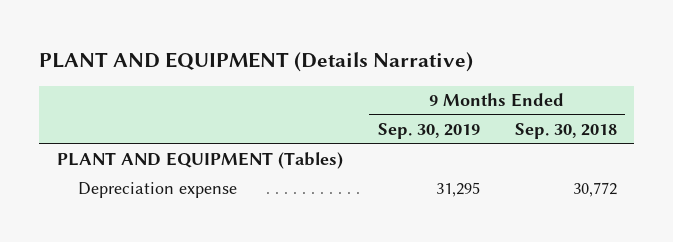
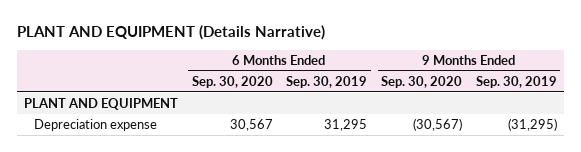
- | 9 Months Ended Sep. 30, 2019 | 9 Months Ended Sep. 30, 2018
+ | 6 Months Ended Sep. 30, 2020 | 6 Months Ended Sep. 30, 2019 | 9 Months Ended Sep. 30, 2020 | 9 Months Ended Sep. 30, 2019
- PLANT AND EQUIPMENT (Tables)
- Depreciation expense | 31,295 | 30,772
+ PLANT AND EQUIPMENT
+ Depreciation expense | 30,567 | 31,295 | (30,567) | (31,295)

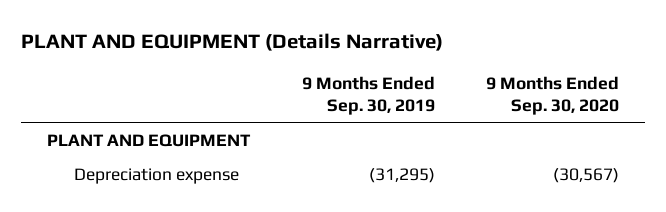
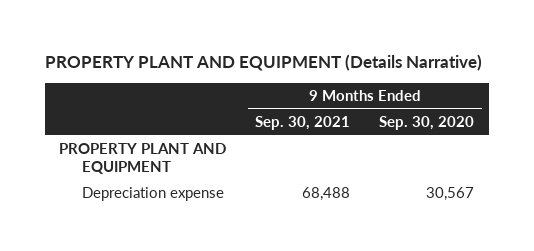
- PLANT AND EQUIPMENT (Details Narrative)
+ PROPERTY PLANT AND EQUIPMENT (Details Narrative)
- | 9 Months Ended Sep. 30, 2019 | 9 Months Ended Sep. 30, 2020
+ | 9 Months Ended Sep. 30, 2021 | 9 Months Ended Sep. 30, 2020
- PLANT AND EQUIPMENT
- Depreciation expense | (31,295) | (30,567)
+ PROPERTY PLANT AND EQUIPMENT
+ Depreciation expense | 68,488 | 30,567

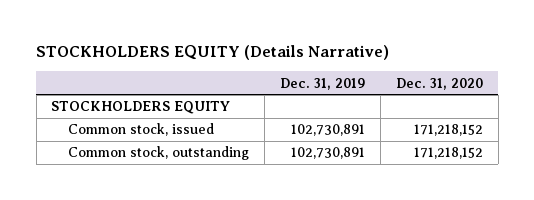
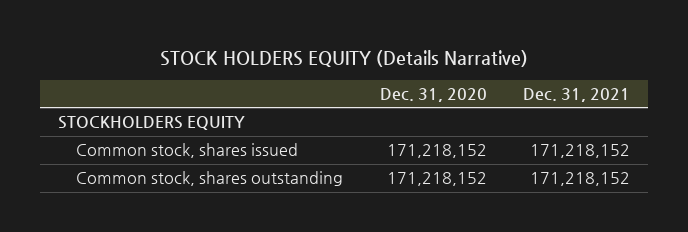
- STOCKHOLDERS EQUITY (Details Narrative)
+ STOCK HOLDERS EQUITY (Details Narrative)
- | Dec. 31, 2019 | Dec. 31, 2020
+ | Dec. 31, 2020 | Dec. 31, 2021
- Common stock, issued | 102,730,891 | 171,218,152
- Common stock, outstanding | 102,730,891 | 171,218,152
+ Common stock, shares issued | 171,218,152 | 171,218,152
+ Common stock, shares outstanding | 171,218,152 | 171,218,152

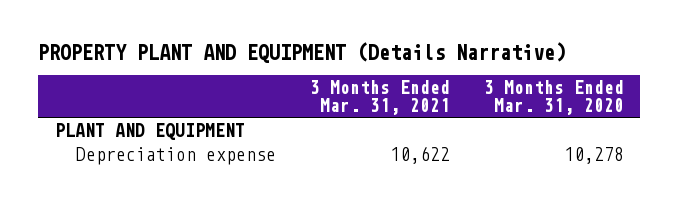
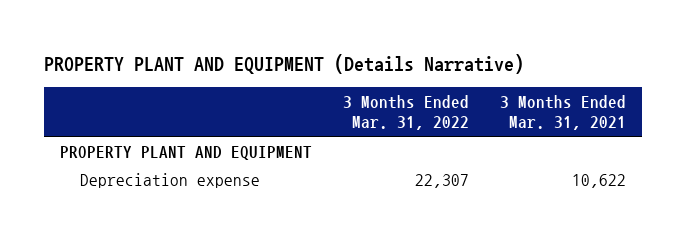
- | 3 Months Ended Mar. 31, 2021 | 3 Months Ended Mar. 31, 2020
+ | 3 Months Ended Mar. 31, 2022 | 3 Months Ended Mar. 31, 2021
- PLANT AND EQUIPMENT
+ PROPERTY PLANT AND EQUIPMENT

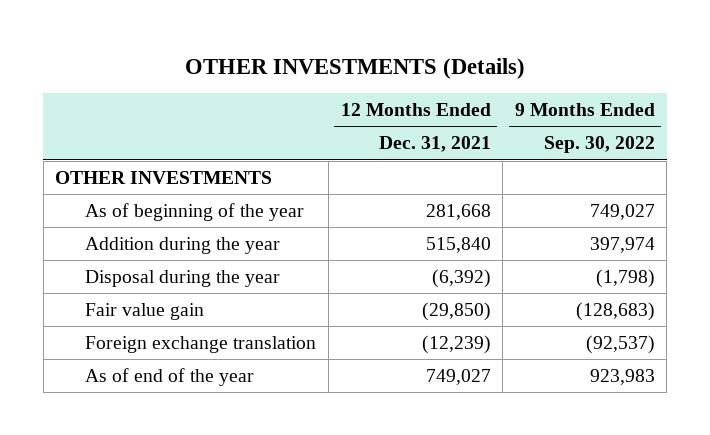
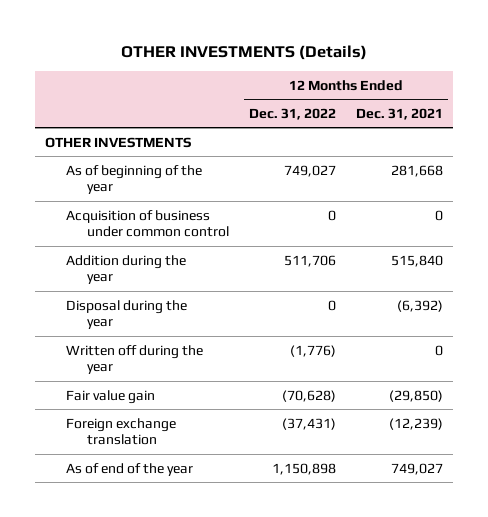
- | 12 Months Ended Dec. 31, 2021 | 9 Months Ended Sep. 30, 2022
+ | 12 Months Ended Dec. 31, 2022 | 12 Months Ended Dec. 31, 2021
+ Acquisition of business under common control | 0 | 0
+ Written off during the year | (1,776) | 0

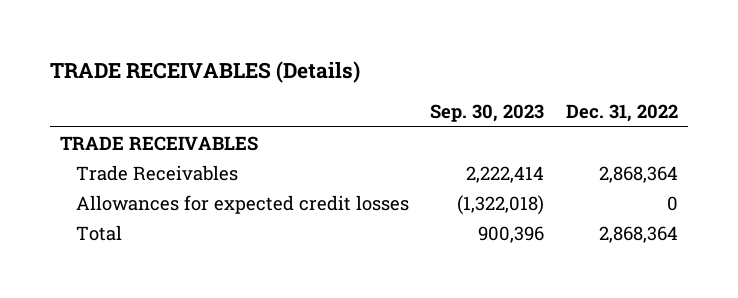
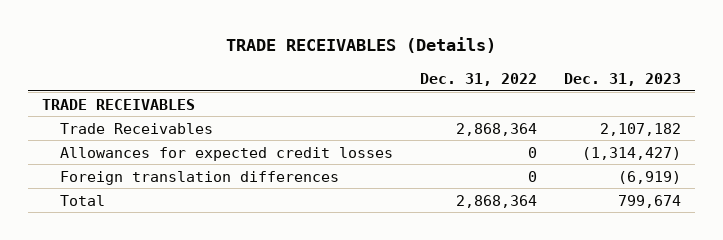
- | Sep. 30, 2023 | Dec. 31, 2022
+ | Dec. 31, 2022 | Dec. 31, 2023
+ Foreign translation differences | 0 | (6,919)

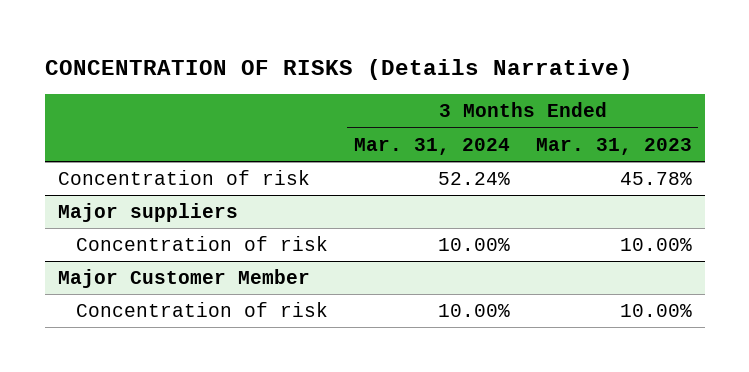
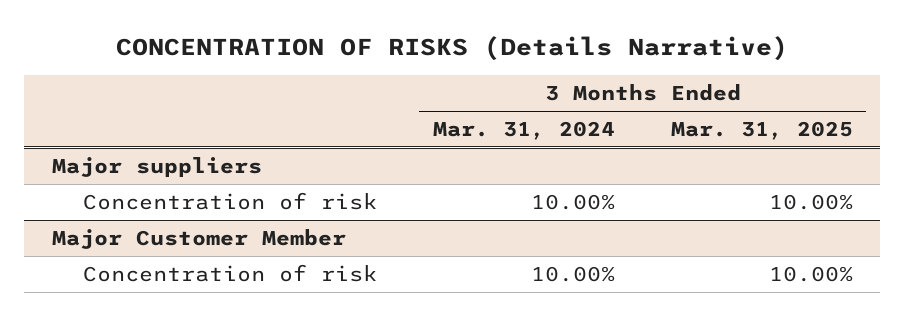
- | 3 Months Ended Mar. 31, 2024 | 3 Months Ended Mar. 31, 2023
+ | 3 Months Ended Mar. 31, 2024 | 3 Months Ended Mar. 31, 2025
- Concentration of risk | 52.24% | 45.78%

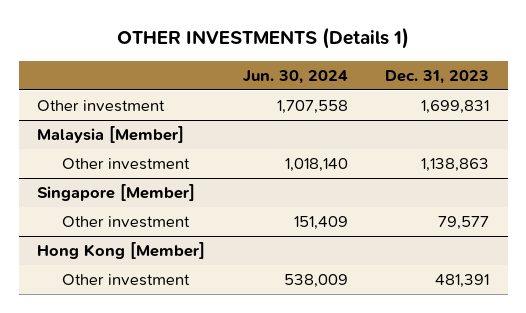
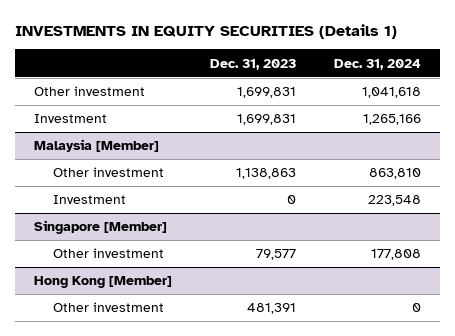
- OTHER INVESTMENTS (Details 1)
+ INVESTMENTS IN EQUITY SECURITIES (Details 1)
- | Jun. 30, 2024 | Dec. 31, 2023
+ | Dec. 31, 2023 | Dec. 31, 2024
+ Investment | 1,699,831 | 1,265,166
@ Malaysia [Member]
+ Investment | 0 | 223,548

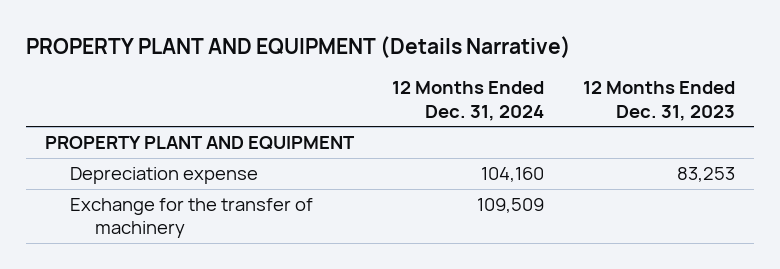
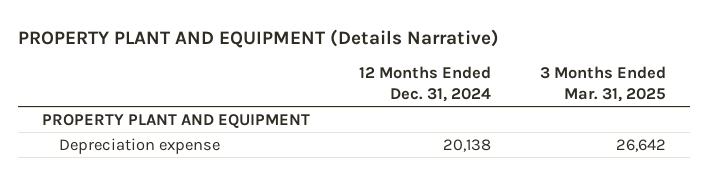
- | 12 Months Ended Dec. 31, 2024 | 12 Months Ended Dec. 31, 2023
+ | 12 Months Ended Dec. 31, 2024 | 3 Months Ended Mar. 31, 2025
- Depreciation expense | 104,160 | 83,253
- Exchange for the transfer of machinery | 109,509 |
+ Depreciation expense | 20,138 | 26,642

